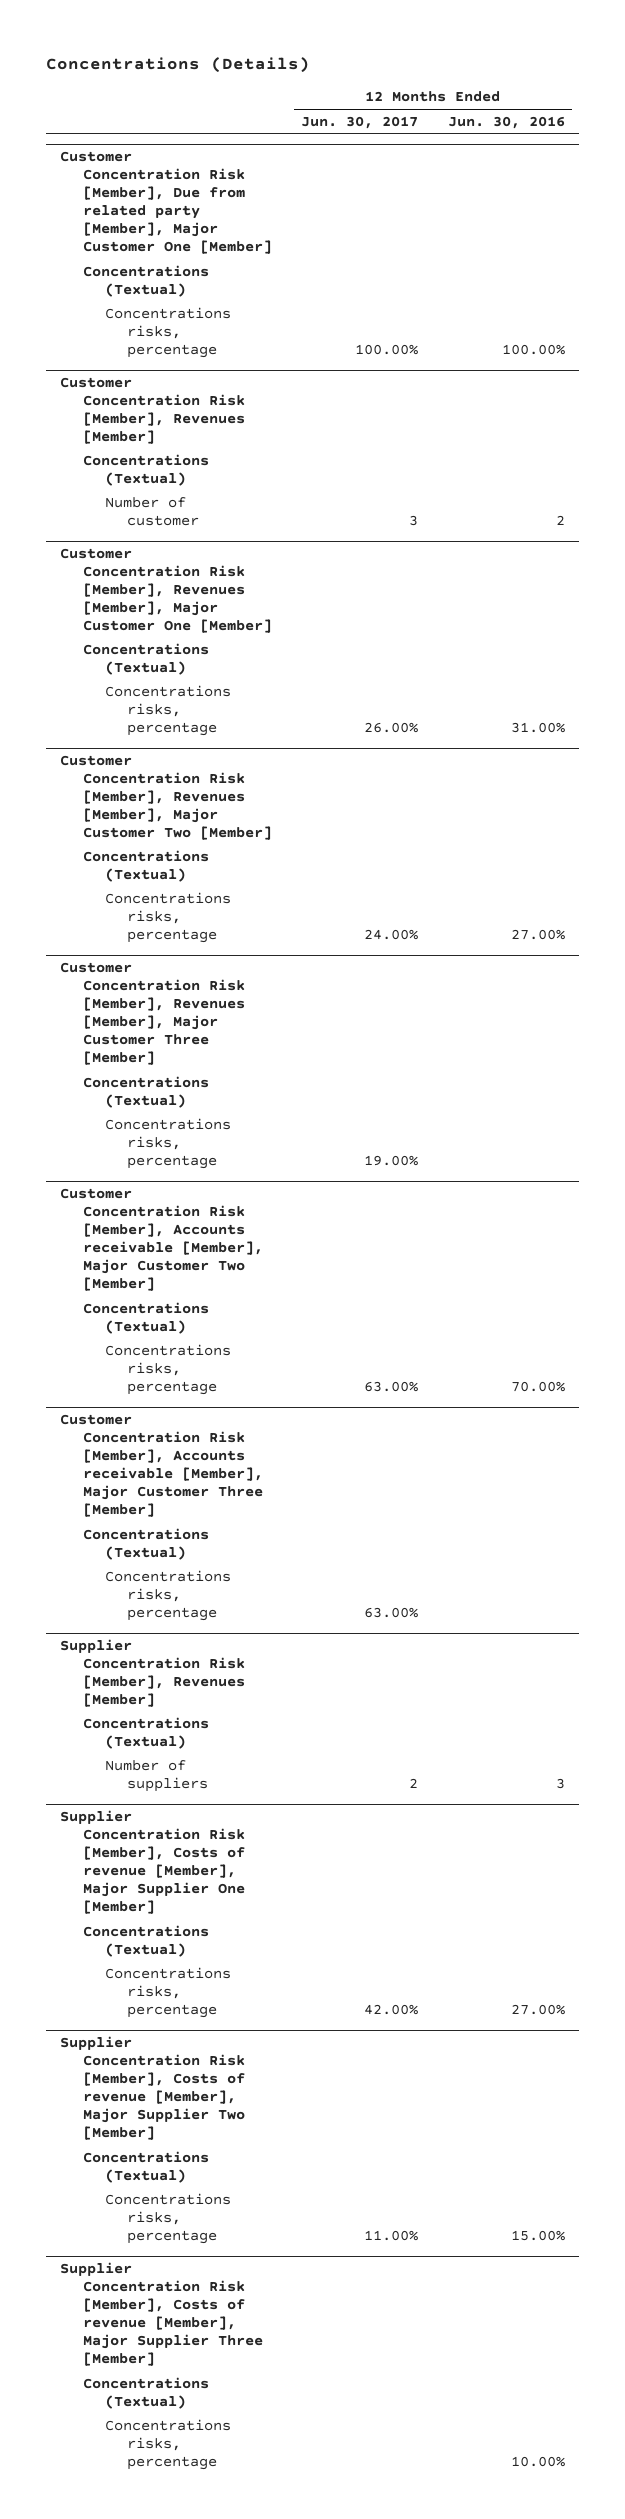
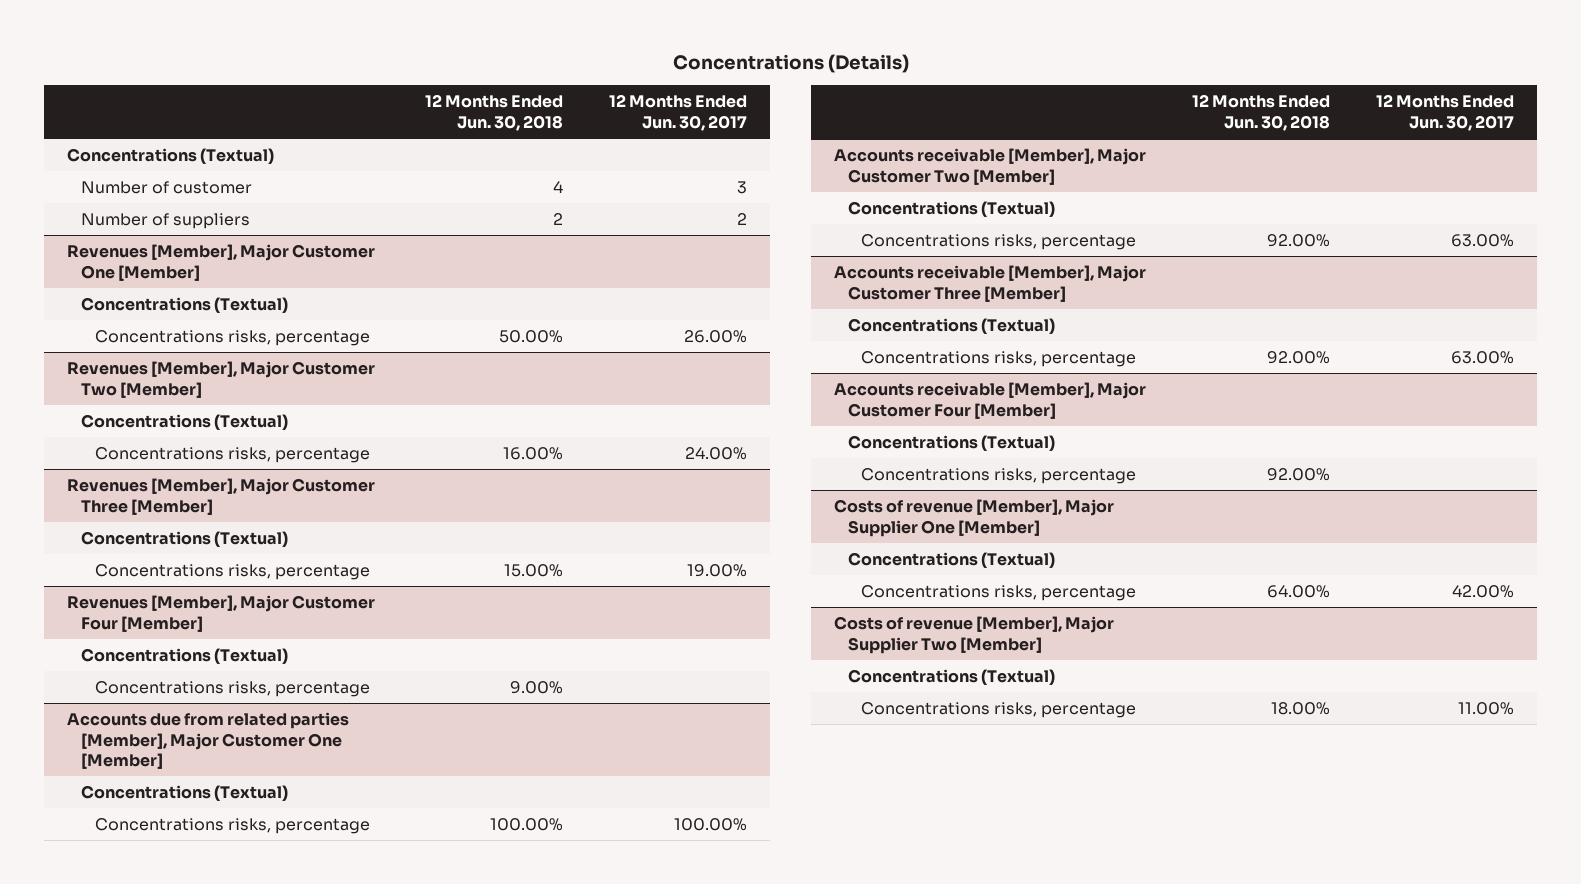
- | 12 Months Ended Jun. 30, 2017 | 12 Months Ended Jun. 30, 2016
+ | 12 Months Ended Jun. 30, 2018 | 12 Months Ended Jun. 30, 2017
- Customer Concentration Risk [Member], Due from related party [Member], Major Customer One [Member]
- Concentrations risks, percentage | 100.00% | 100.00%
- Customer Concentration Risk [Member], Revenues [Member]
- Concentrations (Textual)
- Customer Concentration Risk [Member], Revenues [Member], Major Customer One [Member]
+ Number of suppliers | 2 | 2
+ Revenues [Member], Major Customer One [Member]
- Customer Concentration Risk [Member], Revenues [Member], Major Customer Two [Member]
+ Revenues [Member], Major Customer Two [Member]
- Customer Concentration Risk [Member], Revenues [Member], Major Customer Three [Member]
+ Revenues [Member], Major Customer Three [Member]
- Customer Concentration Risk [Member], Accounts receivable [Member], Major Customer Two [Member]
+ Revenues [Member], Major Customer Four [Member]
+ Concentrations risks, percentage | 9.00% |
+ Accounts due from related parties [Member], Major Customer One [Member]
+ Concentrations (Textual)
+ Concentrations risks, percentage | 100.00% | 100.00%
+ Accounts receivable [Member], Major Customer Two [Member]
+ Concentrations (Textual)
- Customer Concentration Risk [Member], Accounts receivable [Member], Major Customer Three [Member]
+ Accounts receivable [Member], Major Customer Three [Member]
- Supplier Concentration Risk [Member], Revenues [Member]
+ Accounts receivable [Member], Major Customer Four [Member]
- Number of suppliers | 2 | 3
- Supplier Concentration Risk [Member], Costs of revenue [Member], Major Supplier One [Member]
+ Concentrations risks, percentage | 92.00% |
+ Costs of revenue [Member], Major Supplier One [Member]
- Supplier Concentration Risk [Member], Costs of revenue [Member], Major Supplier Two [Member]
+ Costs of revenue [Member], Major Supplier Two [Member]
- Supplier Concentration Risk [Member], Costs of revenue [Member], Major Supplier Three [Member]
- Concentrations (Textual)
- Concentrations risks, percentage | | 10.00%

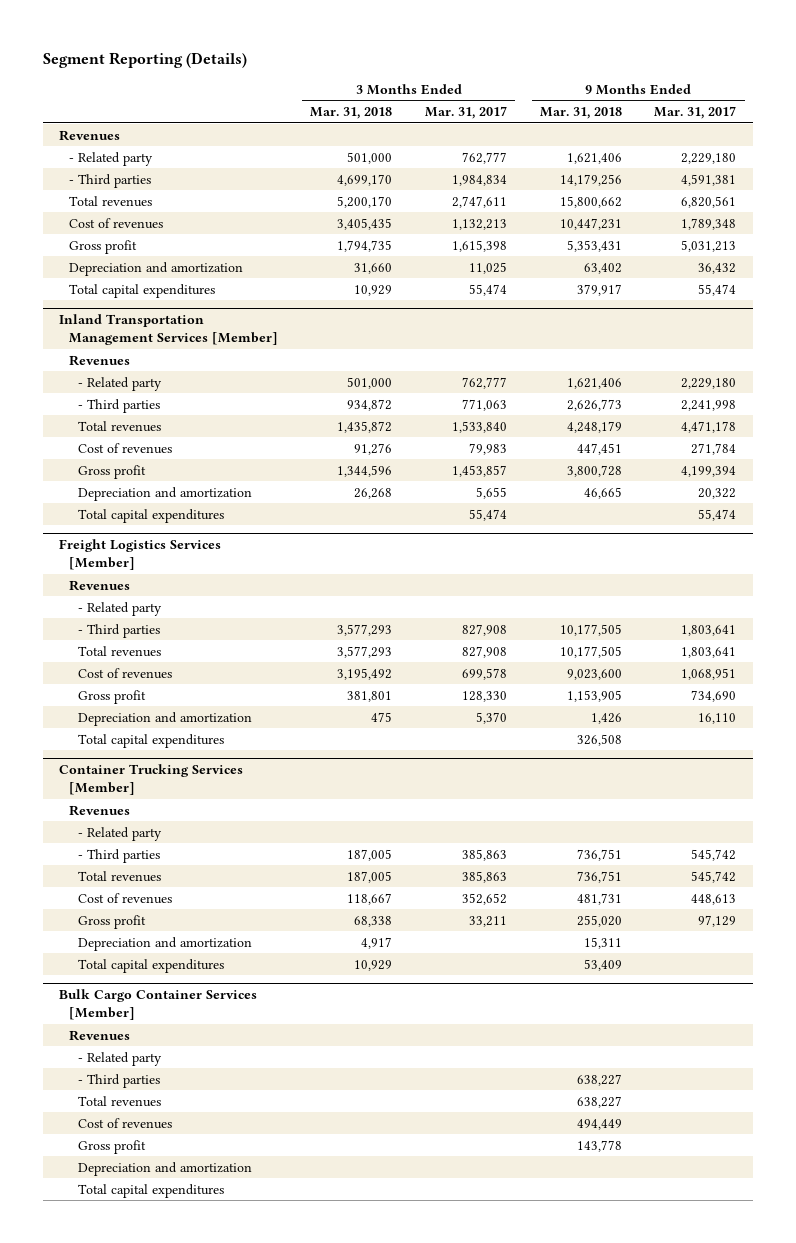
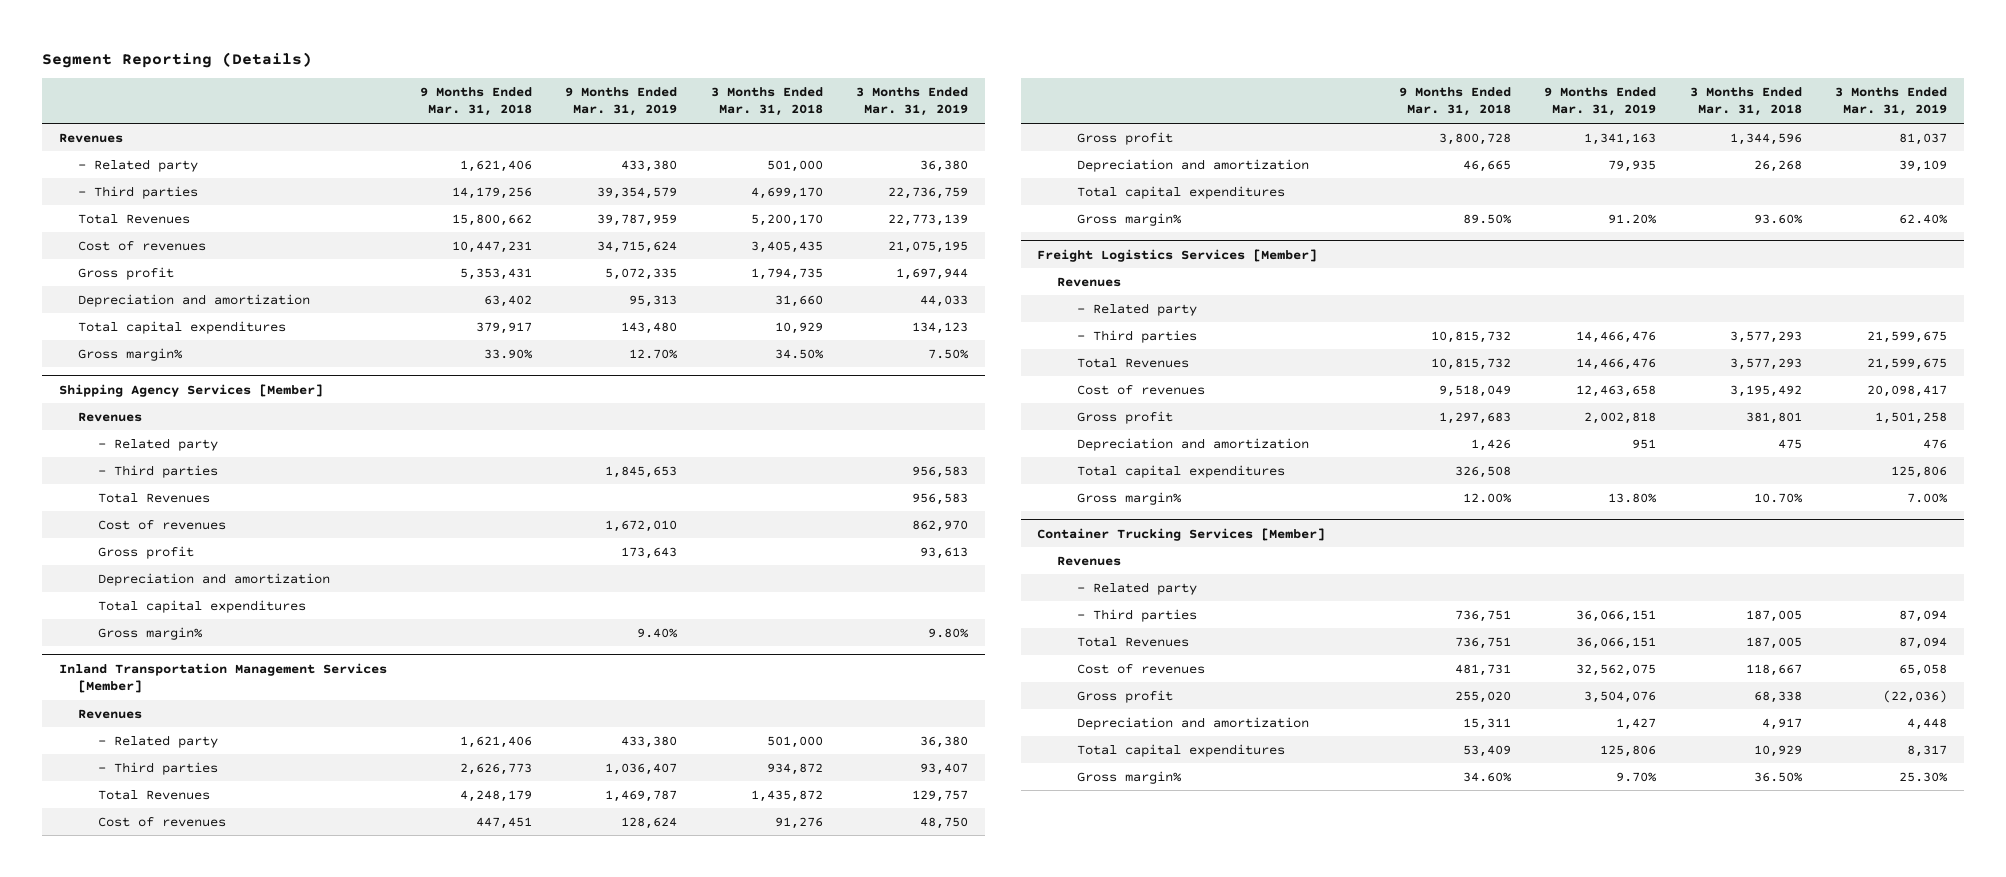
- | 3 Months Ended Mar. 31, 2018 | 3 Months Ended Mar. 31, 2017 | 9 Months Ended Mar. 31, 2018 | 9 Months Ended Mar. 31, 2017
+ | 9 Months Ended Mar. 31, 2018 | 9 Months Ended Mar. 31, 2019 | 3 Months Ended Mar. 31, 2018 | 3 Months Ended Mar. 31, 2019
- Total revenues | 5,200,170 | 2,747,611 | 15,800,662 | 6,820,561
+ Total Revenues | 15,800,662 | 39,787,959 | 5,200,170 | 22,773,139
+ Gross margin% | 33.90% | 12.70% | 34.50% | 7.50%
+ Shipping Agency Services [Member]
+ Revenues
+ - Related party
+ - Third parties | | 1,845,653 | | 956,583
+ Total Revenues | | | | 956,583
+ Cost of revenues | | 1,672,010 | | 862,970
+ Gross profit | | 173,643 | | 93,613
+ Depreciation and amortization
+ Total capital expenditures
+ Gross margin% | | 9.40% | | 9.80%
@ Inland Transportation Management Services [Member]
- Total revenues | 1,435,872 | 1,533,840 | 4,248,179 | 4,471,178
+ Total Revenues | 4,248,179 | 1,469,787 | 1,435,872 | 129,757
+ Gross margin% | 89.50% | 91.20% | 93.60% | 62.40%
@ Freight Logistics Services [Member]
- - Third parties | 3,577,293 | 827,908 | 10,177,505 | 1,803,641
- Total revenues | 3,577,293 | 827,908 | 10,177,505 | 1,803,641
- Cost of revenues | 3,195,492 | 699,578 | 9,023,600 | 1,068,951
- Gross profit | 381,801 | 128,330 | 1,153,905 | 734,690
+ - Third parties | 10,815,732 | 14,466,476 | 3,577,293 | 21,599,675
+ Total Revenues | 10,815,732 | 14,466,476 | 3,577,293 | 21,599,675
+ Cost of revenues | 9,518,049 | 12,463,658 | 3,195,492 | 20,098,417
+ Gross profit | 1,297,683 | 2,002,818 | 381,801 | 1,501,258
+ Gross margin% | 12.00% | 13.80% | 10.70% | 7.00%
@ Container Trucking Services [Member]
- Total revenues | 187,005 | 385,863 | 736,751 | 545,742
+ Total Revenues | 736,751 | 36,066,151 | 187,005 | 87,094
- Bulk Cargo Container Services [Member]
- Revenues
- - Related party
- - Third parties | | | 638,227 |
- Total revenues | | | 638,227 |
- Cost of revenues | | | 494,449 |
- Gross profit | | | 143,778 |
- Depreciation and amortization
- Total capital expenditures
@ Container Trucking Services [Member]
+ Gross margin% | 34.60% | 9.70% | 36.50% | 25.30%

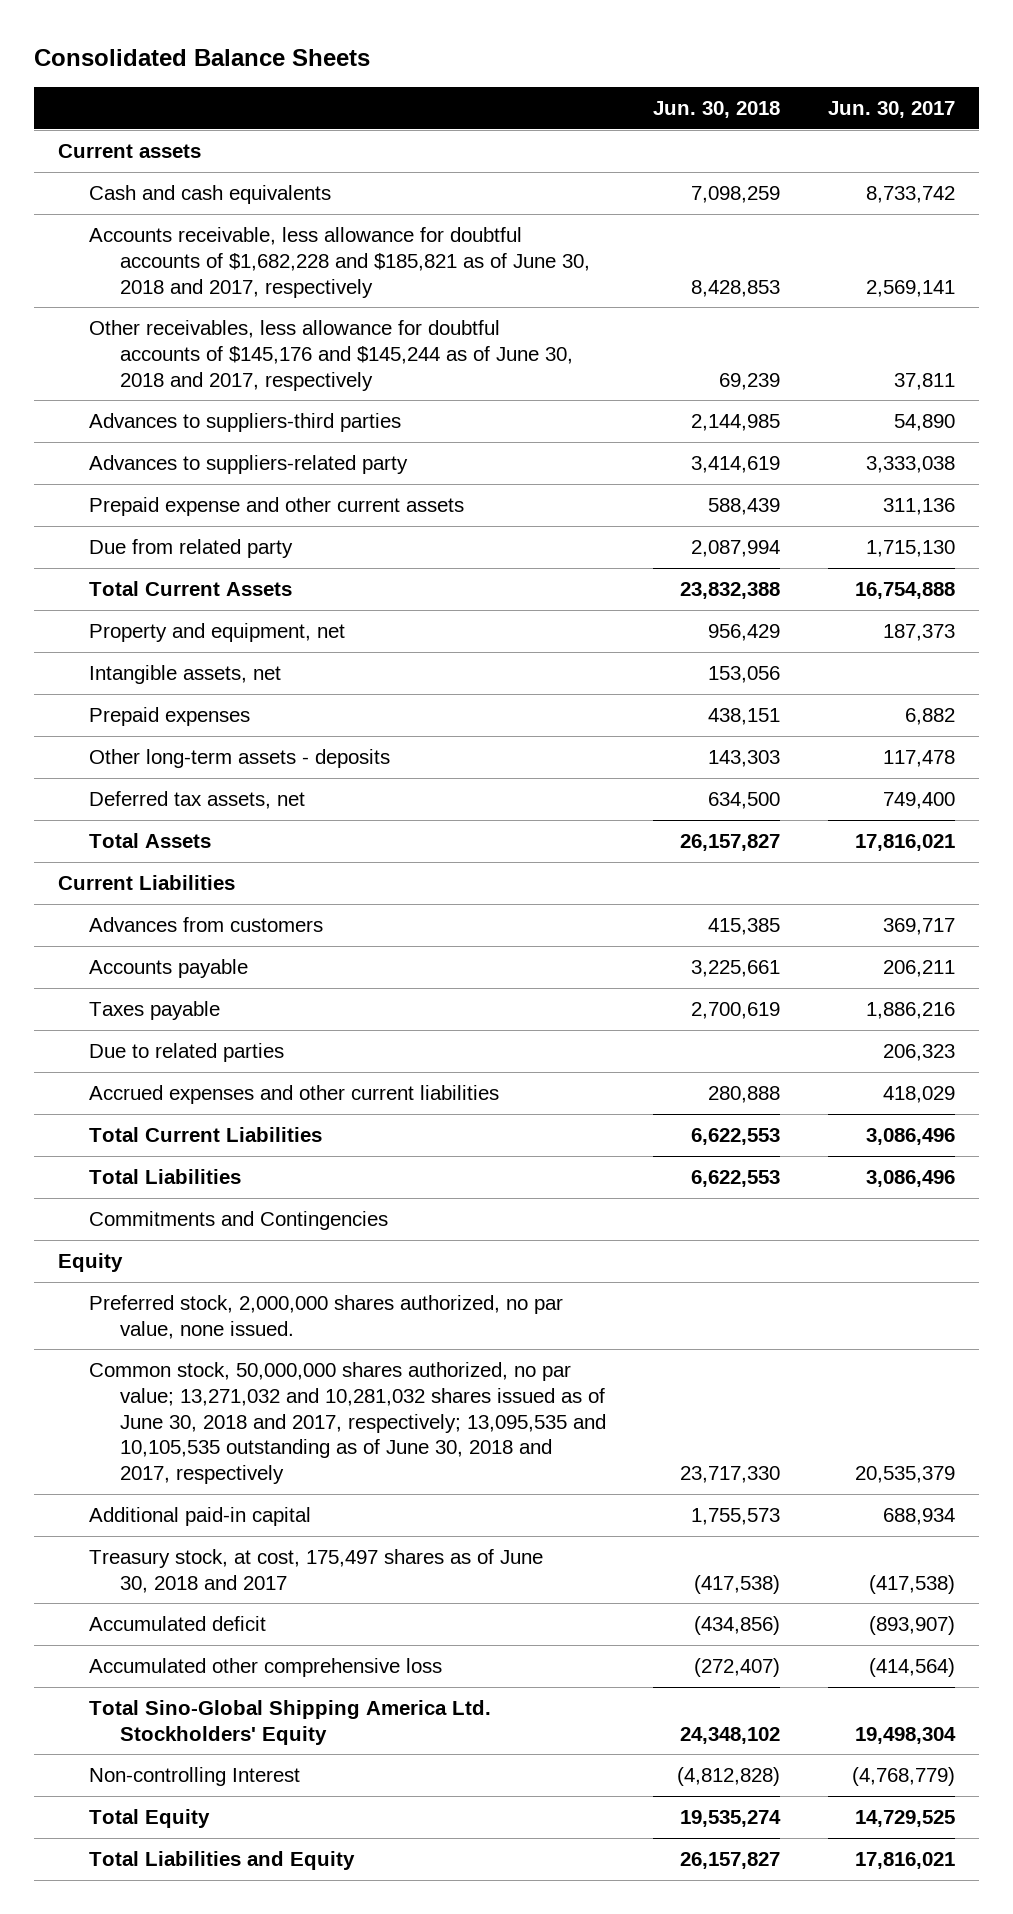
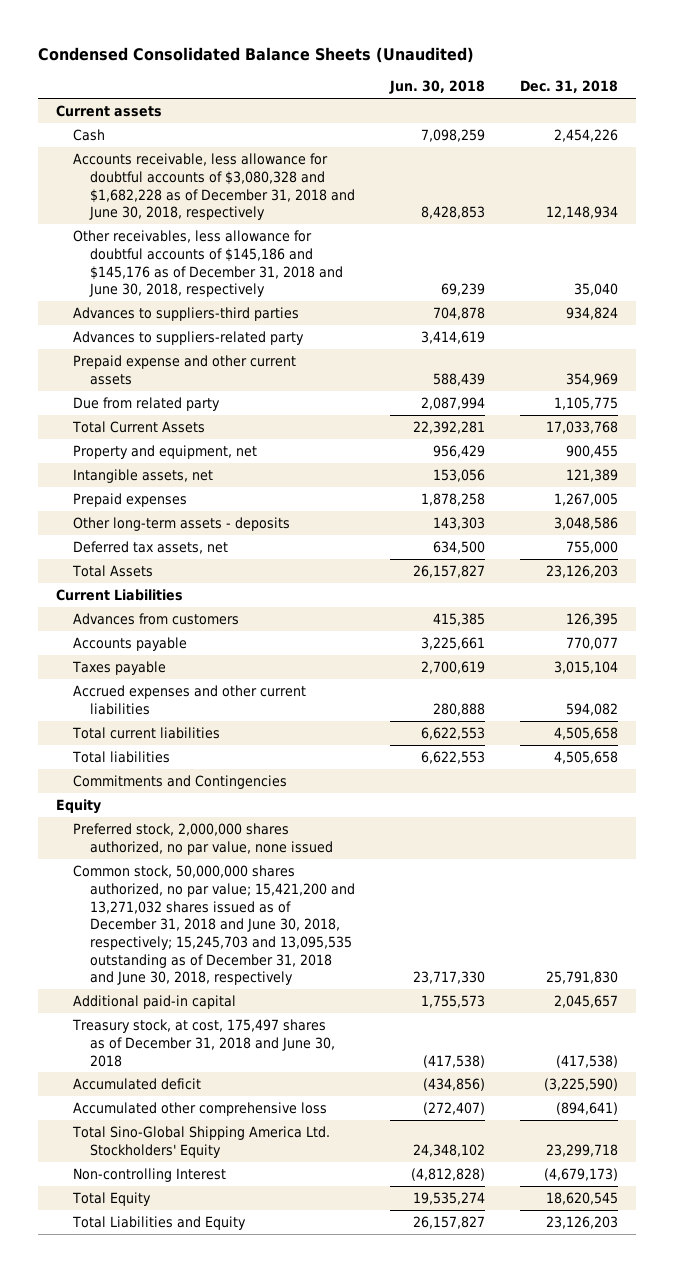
- Consolidated Balance Sheets
+ Condensed Consolidated Balance Sheets (Unaudited)
- | Jun. 30, 2018 | Jun. 30, 2017
+ | Jun. 30, 2018 | Dec. 31, 2018
- Cash and cash equivalents | 7,098,259 | 8,733,742
- Accounts receivable, less allowance for doubtful accounts of $1,682,228 and $185,821 as of June 30, 2018 and 2017, respectively | 8,428,853 | 2,569,141
- Other receivables, less allowance for doubtful accounts of $145,176 and $145,244 as of June 30, 2018 and 2017, respectively | 69,239 | 37,811
- Advances to suppliers-third parties | 2,144,985 | 54,890
+ Cash | 7,098,259 | 2,454,226
+ Accounts receivable, less allowance for doubtful accounts of $3,080,328 and $1,682,228 as of December 31, 2018 and June 30, 2018, respectively | 8,428,853 | 12,148,934
+ Other receivables, less allowance for doubtful accounts of $145,186 and $145,176 as of December 31, 2018 and June 30, 2018, respectively | 69,239 | 35,040
+ Advances to suppliers-third parties | 704,878 | 934,824
- Total Current Assets | 23,832,388 | 16,754,888
+ Total Current Assets | 22,392,281 | 17,033,768
- Prepaid expenses | 438,151 | 6,882
+ Prepaid expenses | 1,878,258 | 1,267,005
- Due to related parties | | 206,323
- Total Current Liabilities | 6,622,553 | 3,086,496
- Total Liabilities | 6,622,553 | 3,086,496
+ Total current liabilities | 6,622,553 | 4,505,658
+ Total liabilities | 6,622,553 | 4,505,658
- Preferred stock, 2,000,000 shares authorized, no par value, none issued.
- Common stock, 50,000,000 shares authorized, no par value; 13,271,032 and 10,281,032 shares issued as of June 30, 2018 and 2017, respectively; 13,095,535 and 10,105,535 outstanding as of June 30, 2018 and 2017, respectively | 23,717,330 | 20,535,379
+ Preferred stock, 2,000,000 shares authorized, no par value, none issued
+ Common stock, 50,000,000 shares authorized, no par value; 15,421,200 and 13,271,032 shares issued as of December 31, 2018 and June 30, 2018, respectively; 15,245,703 and 13,095,535 outstanding as of December 31, 2018 and June 30, 2018, respectively | 23,717,330 | 25,791,830
- Treasury stock, at cost, 175,497 shares as of June 30, 2018 and 2017 | (417,538) | (417,538)
+ Treasury stock, at cost, 175,497 shares as of December 31, 2018 and June 30, 2018 | (417,538) | (417,538)

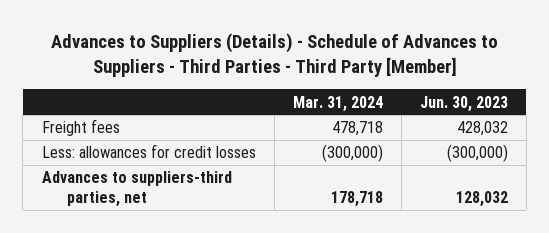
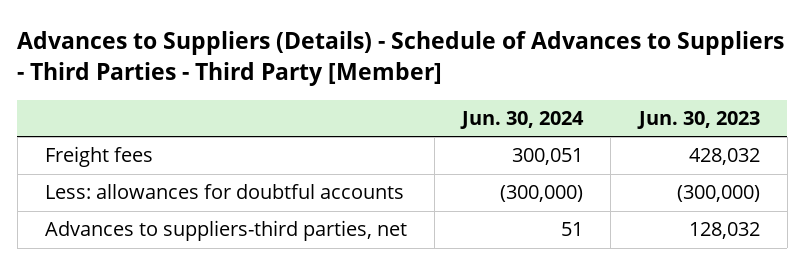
- | Mar. 31, 2024 | Jun. 30, 2023
+ | Jun. 30, 2024 | Jun. 30, 2023
- Less: allowances for credit losses | (300,000) | (300,000)
+ Less: allowances for doubtful accounts | (300,000) | (300,000)

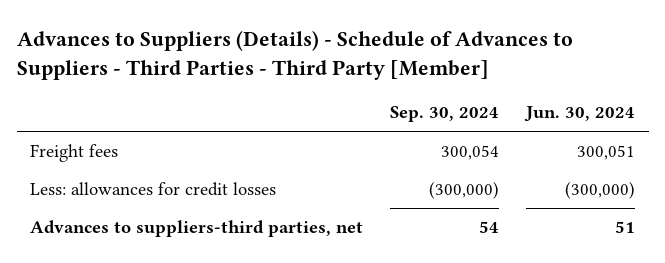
- | Jun. 30, 2024 | Jun. 30, 2023
+ | Sep. 30, 2024 | Jun. 30, 2024
- Less: allowances for doubtful accounts | (300,000) | (300,000)
+ Less: allowances for credit losses | (300,000) | (300,000)

